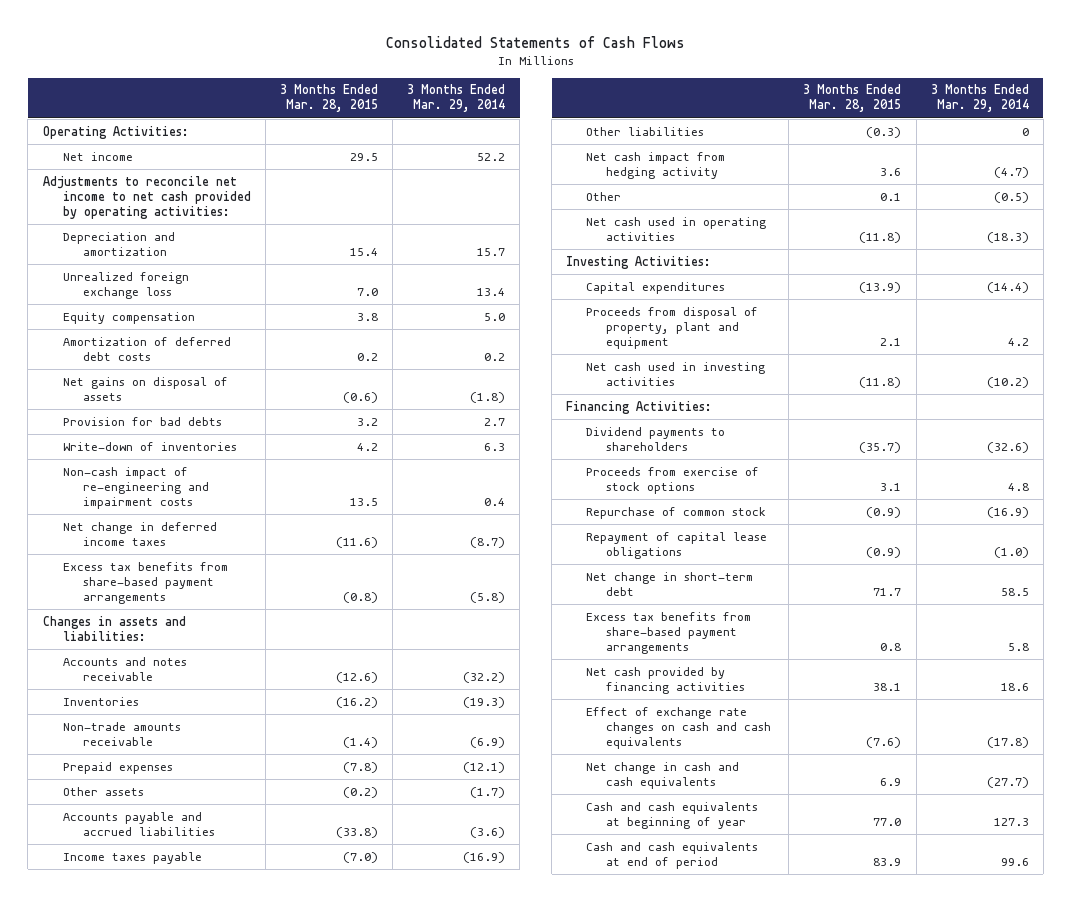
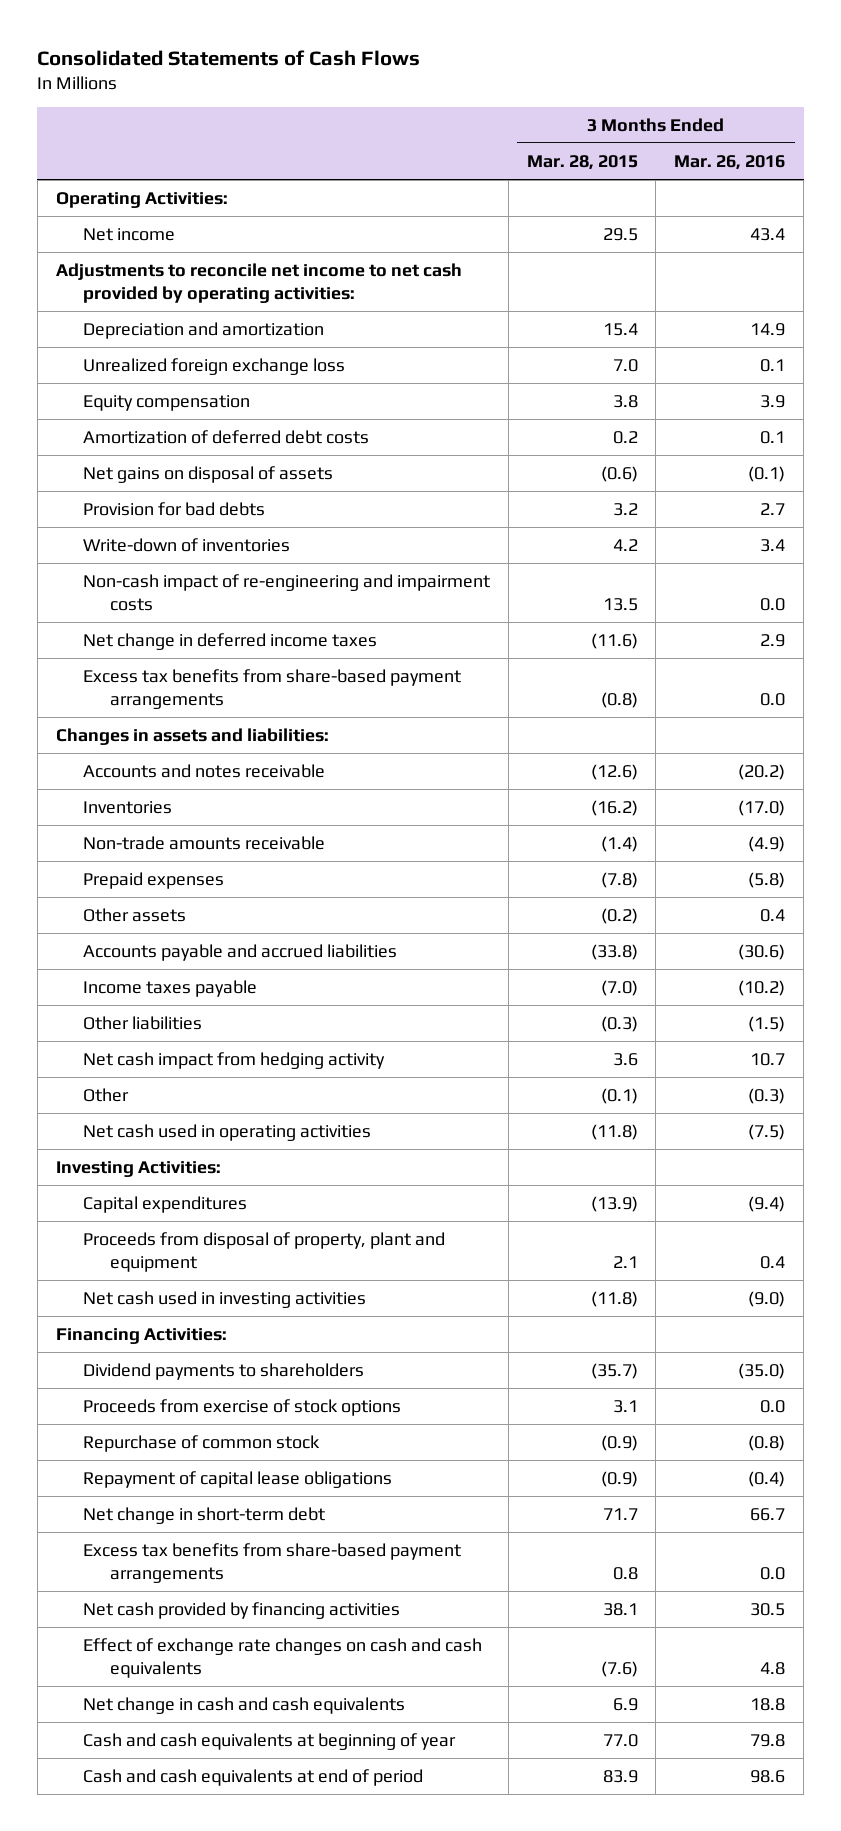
- | 3 Months Ended Mar. 28, 2015 | 3 Months Ended Mar. 29, 2014
+ | 3 Months Ended Mar. 28, 2015 | 3 Months Ended Mar. 26, 2016
- Other | 0.1 | (0.5)
+ Other | (0.1) | (0.3)

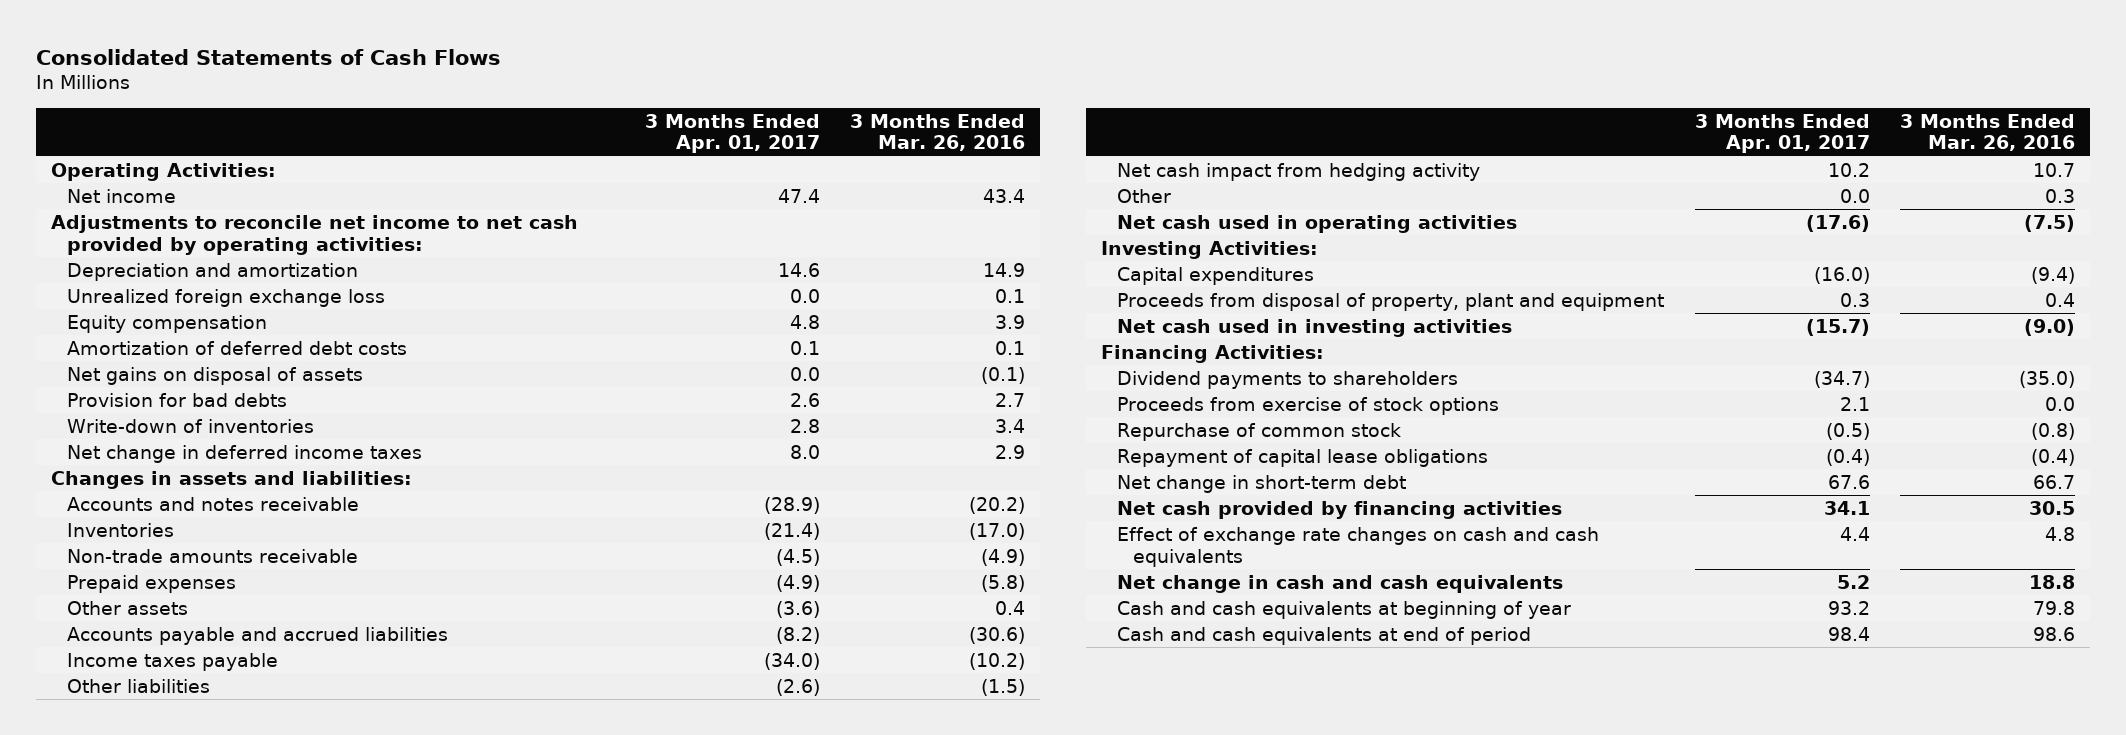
- | 3 Months Ended Mar. 28, 2015 | 3 Months Ended Mar. 26, 2016
+ | 3 Months Ended Apr. 01, 2017 | 3 Months Ended Mar. 26, 2016
- Non-cash impact of re-engineering and impairment costs | 13.5 | 0.0
- Excess tax benefits from share-based payment arrangements | (0.8) | 0.0
- Other | (0.1) | (0.3)
+ Other | 0.0 | 0.3
- Excess tax benefits from share-based payment arrangements | 0.8 | 0.0

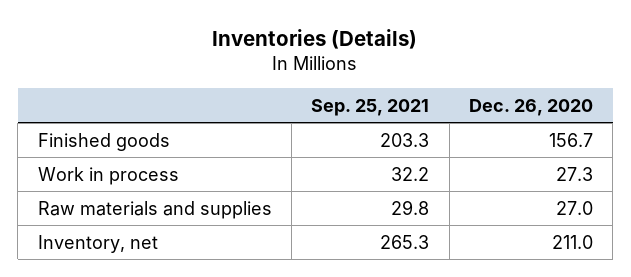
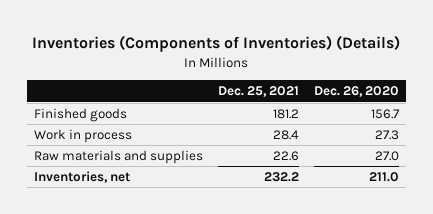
- Inventories (Details)
+ Inventories (Components of Inventories) (Details)
- | Sep. 25, 2021 | Dec. 26, 2020
+ | Dec. 25, 2021 | Dec. 26, 2020
- Inventory, net | 265.3 | 211.0
+ Inventories, net | 232.2 | 211.0

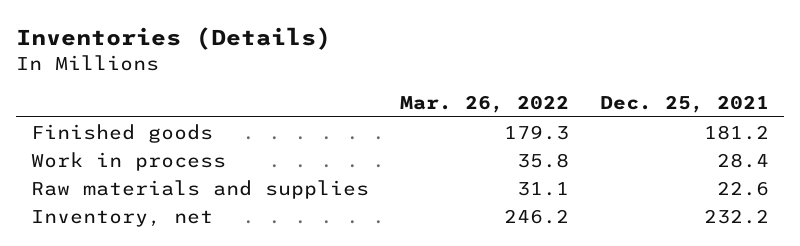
- Inventories (Components of Inventories) (Details)
+ Inventories (Details)
- | Dec. 25, 2021 | Dec. 26, 2020
+ | Mar. 26, 2022 | Dec. 25, 2021
- Inventories, net | 232.2 | 211.0
+ Inventory, net | 246.2 | 232.2

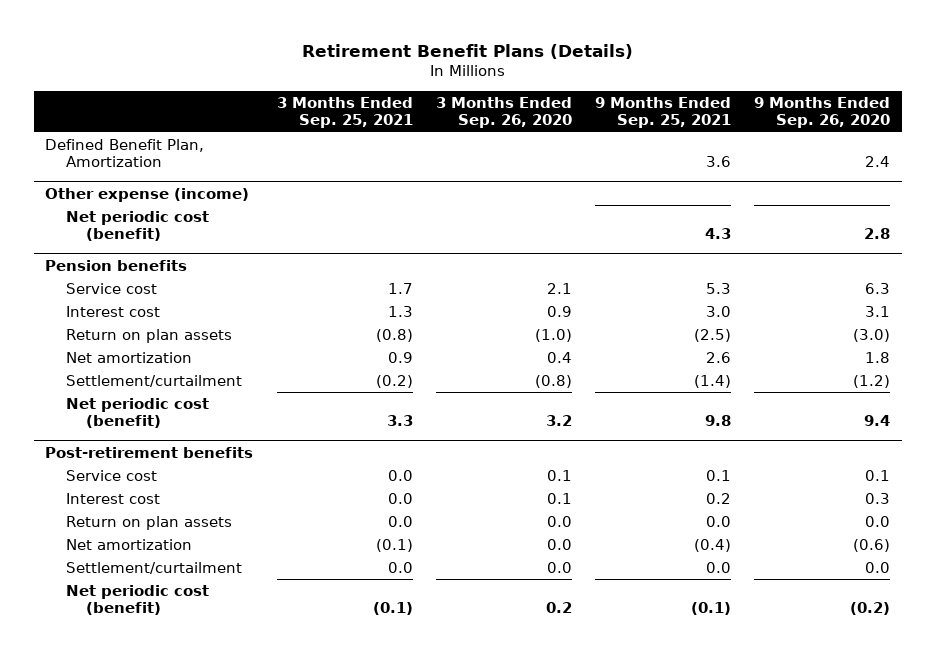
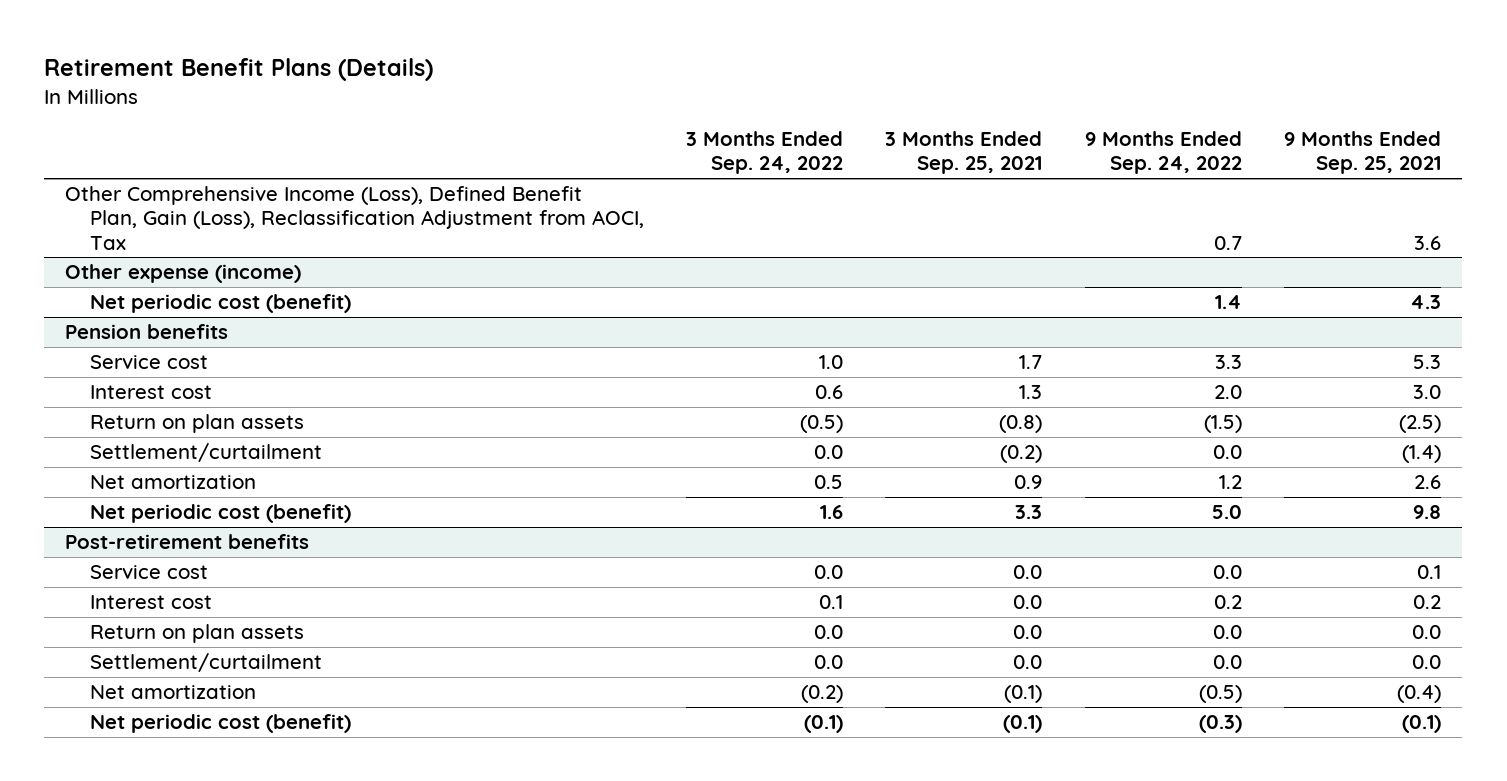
- | 3 Months Ended Sep. 25, 2021 | 3 Months Ended Sep. 26, 2020 | 9 Months Ended Sep. 25, 2021 | 9 Months Ended Sep. 26, 2020
+ | 3 Months Ended Sep. 24, 2022 | 3 Months Ended Sep. 25, 2021 | 9 Months Ended Sep. 24, 2022 | 9 Months Ended Sep. 25, 2021
- Defined Benefit Plan, Amortization | | | 3.6 | 2.4
+ Other Comprehensive Income (Loss), Defined Benefit Plan, Gain (Loss), Reclassification Adjustment from AOCI, Tax | | | 0.7 | 3.6
@ Pension benefits
moved down: Net amortization | 0.5 | 0.9 | 1.2 | 2.6
@ Post-retirement benefits
moved down: Net amortization | (0.2) | (0.1) | (0.5) | (0.4)

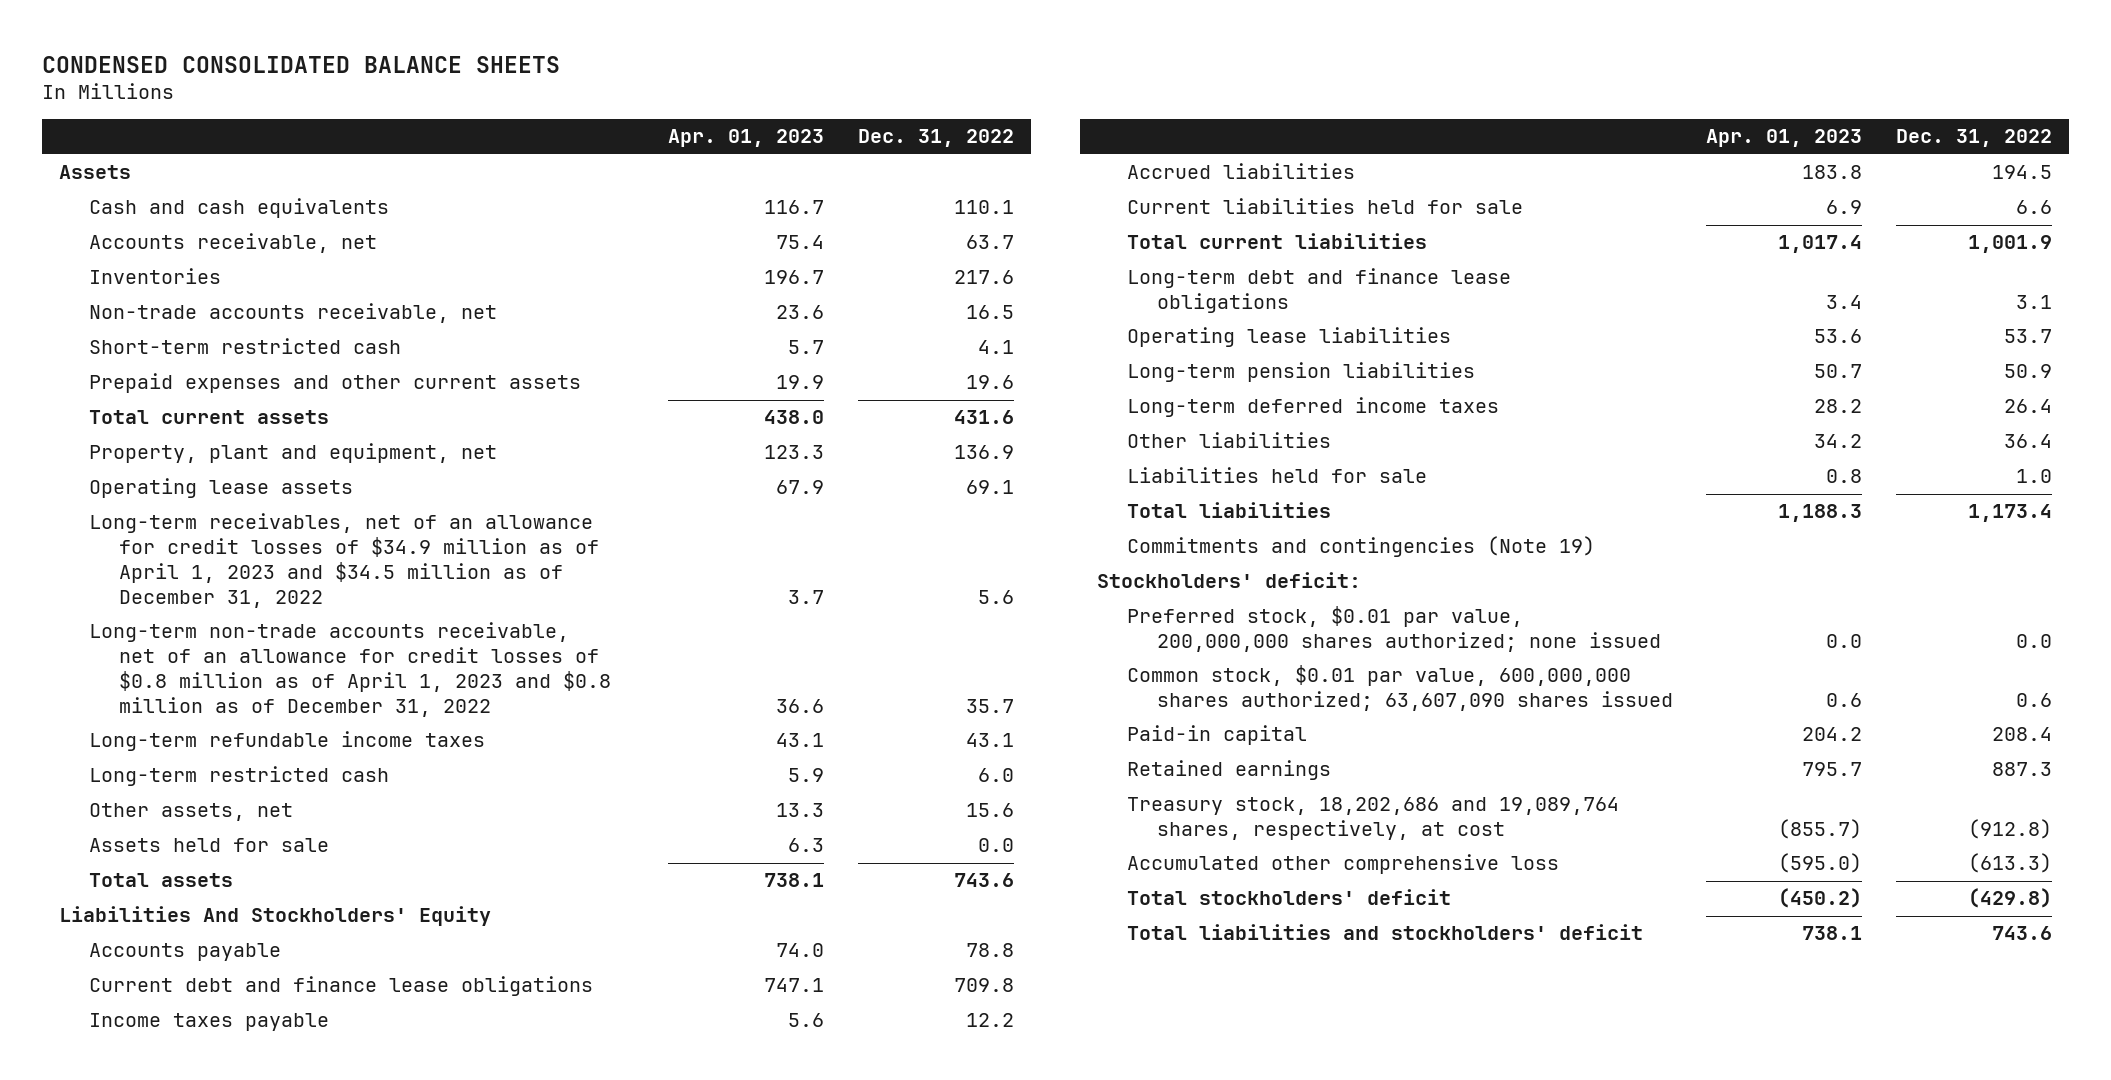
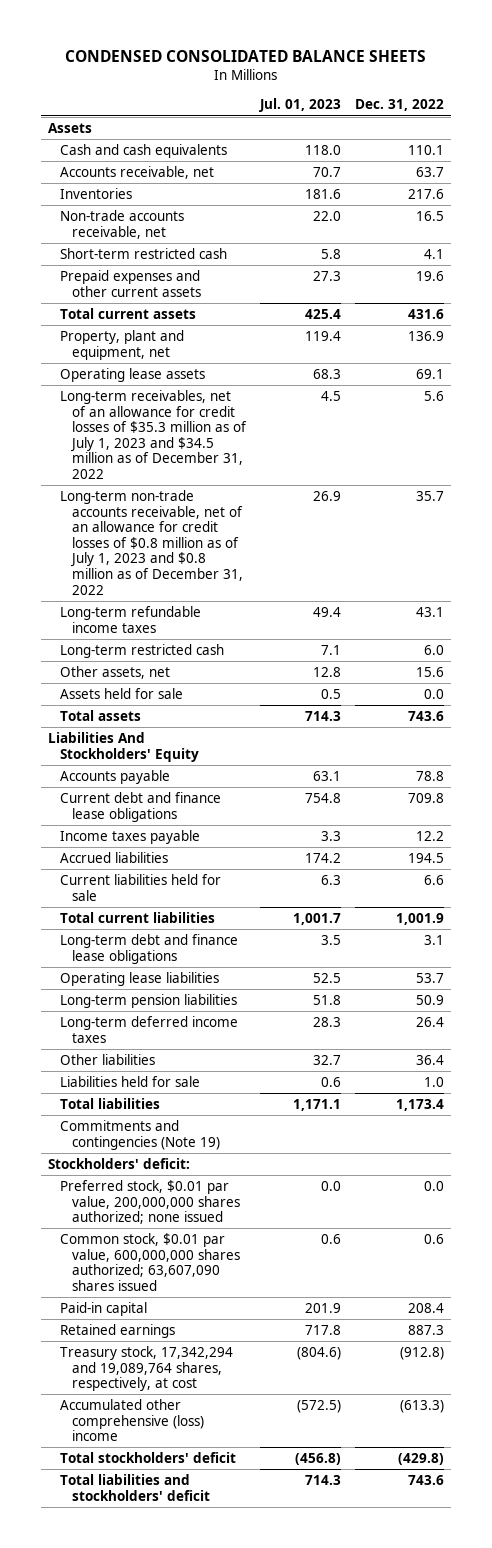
- | Apr. 01, 2023 | Dec. 31, 2022
+ | Jul. 01, 2023 | Dec. 31, 2022
- Long-term receivables, net of an allowance for credit losses of $34.9 million as of April 1, 2023 and $34.5 million as of December 31, 2022 | 3.7 | 5.6
- Long-term non-trade accounts receivable, net of an allowance for credit losses of $0.8 million as of April 1, 2023 and $0.8 million as of December 31, 2022 | 36.6 | 35.7
+ Long-term receivables, net of an allowance for credit losses of $35.3 million as of July 1, 2023 and $34.5 million as of December 31, 2022 | 4.5 | 5.6
+ Long-term non-trade accounts receivable, net of an allowance for credit losses of $0.8 million as of July 1, 2023 and $0.8 million as of December 31, 2022 | 26.9 | 35.7
- Treasury stock, 18,202,686 and 19,089,764 shares, respectively, at cost | (855.7) | (912.8)
- Accumulated other comprehensive loss | (595.0) | (613.3)
+ Treasury stock, 17,342,294 and 19,089,764 shares, respectively, at cost | (804.6) | (912.8)
+ Accumulated other comprehensive (loss) income | (572.5) | (613.3)

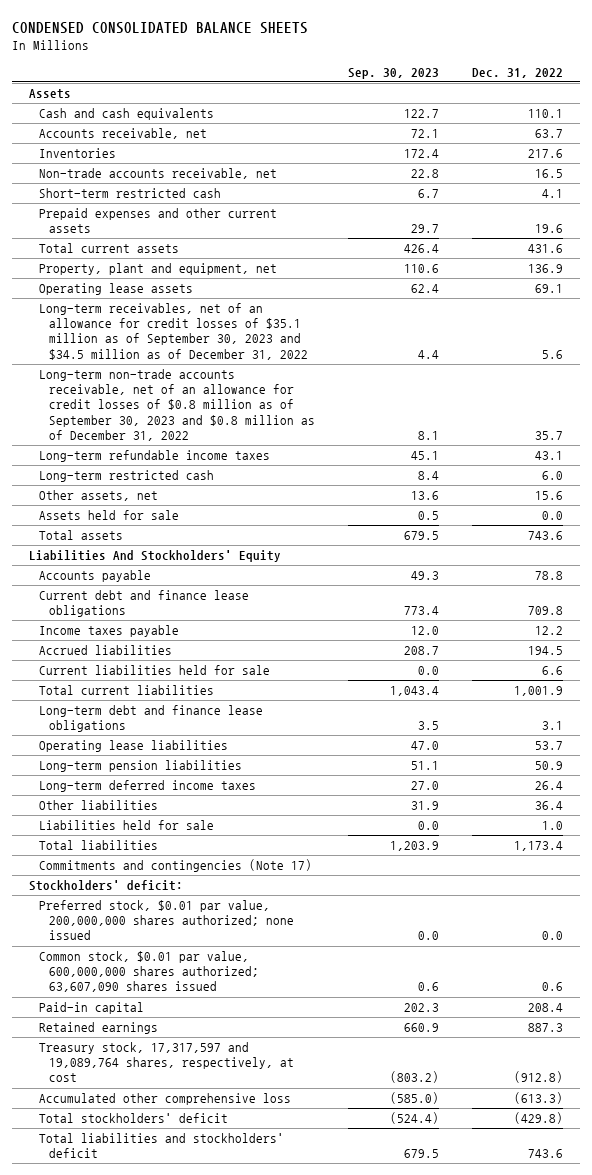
- | Jul. 01, 2023 | Dec. 31, 2022
+ | Sep. 30, 2023 | Dec. 31, 2022
- Long-term receivables, net of an allowance for credit losses of $35.3 million as of July 1, 2023 and $34.5 million as of December 31, 2022 | 4.5 | 5.6
- Long-term non-trade accounts receivable, net of an allowance for credit losses of $0.8 million as of July 1, 2023 and $0.8 million as of December 31, 2022 | 26.9 | 35.7
+ Long-term receivables, net of an allowance for credit losses of $35.1 million as of September 30, 2023 and $34.5 million as of December 31, 2022 | 4.4 | 5.6
+ Long-term non-trade accounts receivable, net of an allowance for credit losses of $0.8 million as of September 30, 2023 and $0.8 million as of December 31, 2022 | 8.1 | 35.7
- Commitments and contingencies (Note 19)
+ Commitments and contingencies (Note 17)
- Treasury stock, 17,342,294 and 19,089,764 shares, respectively, at cost | (804.6) | (912.8)
- Accumulated other comprehensive (loss) income | (572.5) | (613.3)
+ Treasury stock, 17,317,597 and 19,089,764 shares, respectively, at cost | (803.2) | (912.8)
+ Accumulated other comprehensive loss | (585.0) | (613.3)

